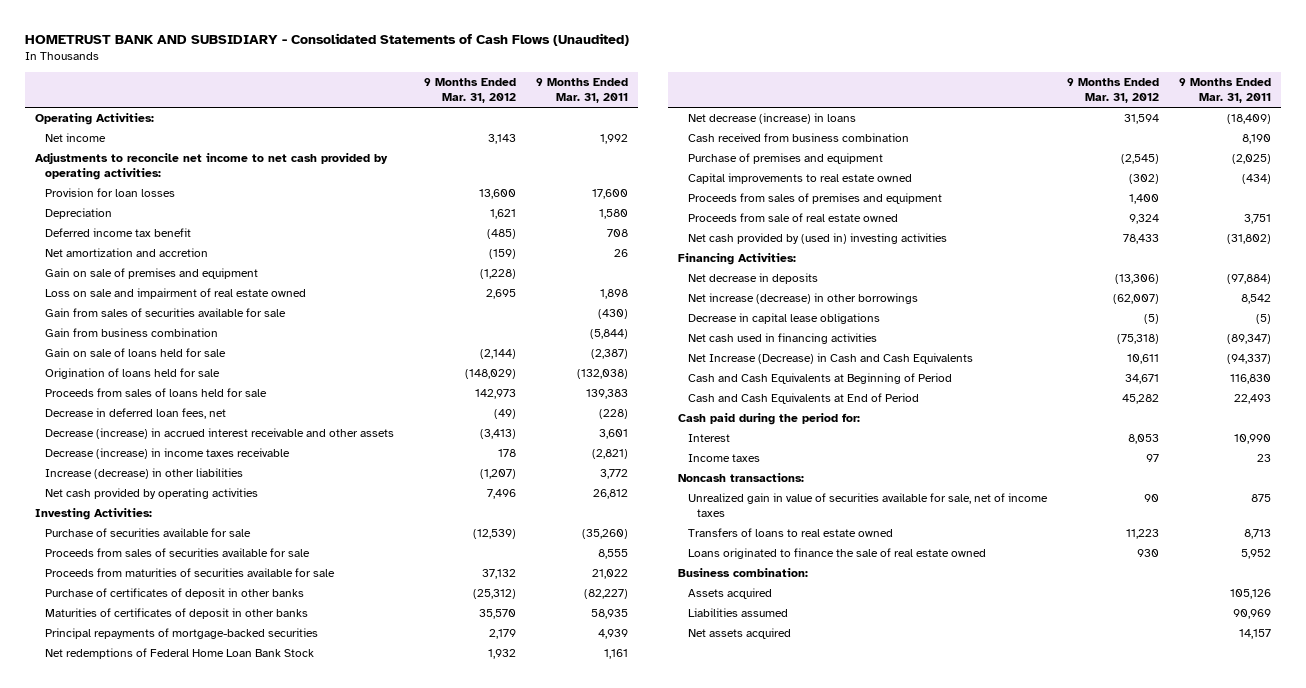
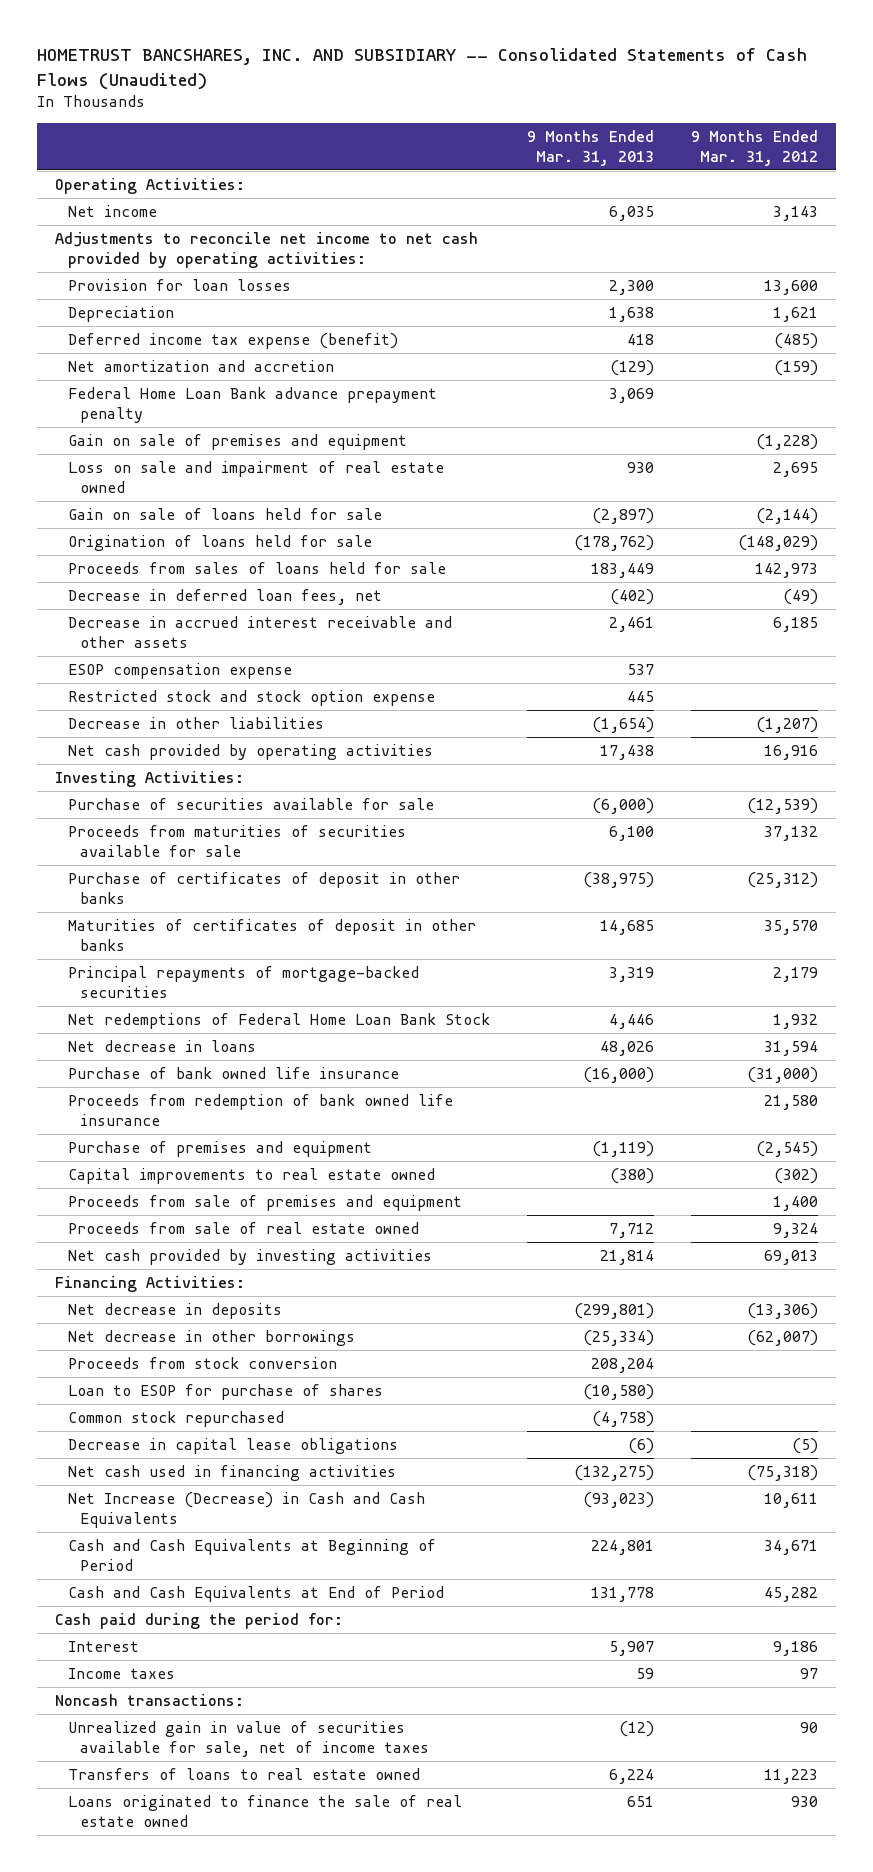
- HOMETRUST BANK AND SUBSIDIARY - Consolidated Statements of Cash Flows (Unaudited)
+ HOMETRUST BANCSHARES, INC. AND SUBSIDIARY -- Consolidated Statements of Cash Flows (Unaudited)
- | 9 Months Ended Mar. 31, 2012 | 9 Months Ended Mar. 31, 2011
+ | 9 Months Ended Mar. 31, 2013 | 9 Months Ended Mar. 31, 2012
- Deferred income tax benefit | (485) | 708
+ Deferred income tax expense (benefit) | 418 | (485)
+ Federal Home Loan Bank advance prepayment penalty | 3,069 |
- Gain from sales of securities available for sale | | (430)
- Gain from business combination | | (5,844)
- Decrease (increase) in accrued interest receivable and other assets | (3,413) | 3,601
- Decrease (increase) in income taxes receivable | 178 | (2,821)
- Increase (decrease) in other liabilities | (1,207) | 3,772
- Net cash provided by operating activities | 7,496 | 26,812
+ Decrease in accrued interest receivable and other assets | 2,461 | 6,185
+ ESOP compensation expense | 537 |
+ Restricted stock and stock option expense | 445 |
+ Decrease in other liabilities | (1,654) | (1,207)
+ Net cash provided by operating activities | 17,438 | 16,916
- Proceeds from sales of securities available for sale | | 8,555
- Net decrease (increase) in loans | 31,594 | (18,409)
- Cash received from business combination | | 8,190
+ Net decrease in loans | 48,026 | 31,594
+ Purchase of bank owned life insurance | (16,000) | (31,000)
+ Proceeds from redemption of bank owned life insurance | | 21,580
- Proceeds from sales of premises and equipment | 1,400 |
+ Proceeds from sale of premises and equipment | | 1,400
- Net cash provided by (used in) investing activities | 78,433 | (31,802)
+ Net cash provided by investing activities | 21,814 | 69,013
- Net increase (decrease) in other borrowings | (62,007) | 8,542
+ Net decrease in other borrowings | (25,334) | (62,007)
+ Proceeds from stock conversion | 208,204 |
+ Loan to ESOP for purchase of shares | (10,580) |
+ Common stock repurchased | (4,758) |
- Interest | 8,053 | 10,990
+ Interest | 5,907 | 9,186
- Business combination:
- Assets acquired | | 105,126
- Liabilities assumed | | 90,969
- Net assets acquired | | 14,157

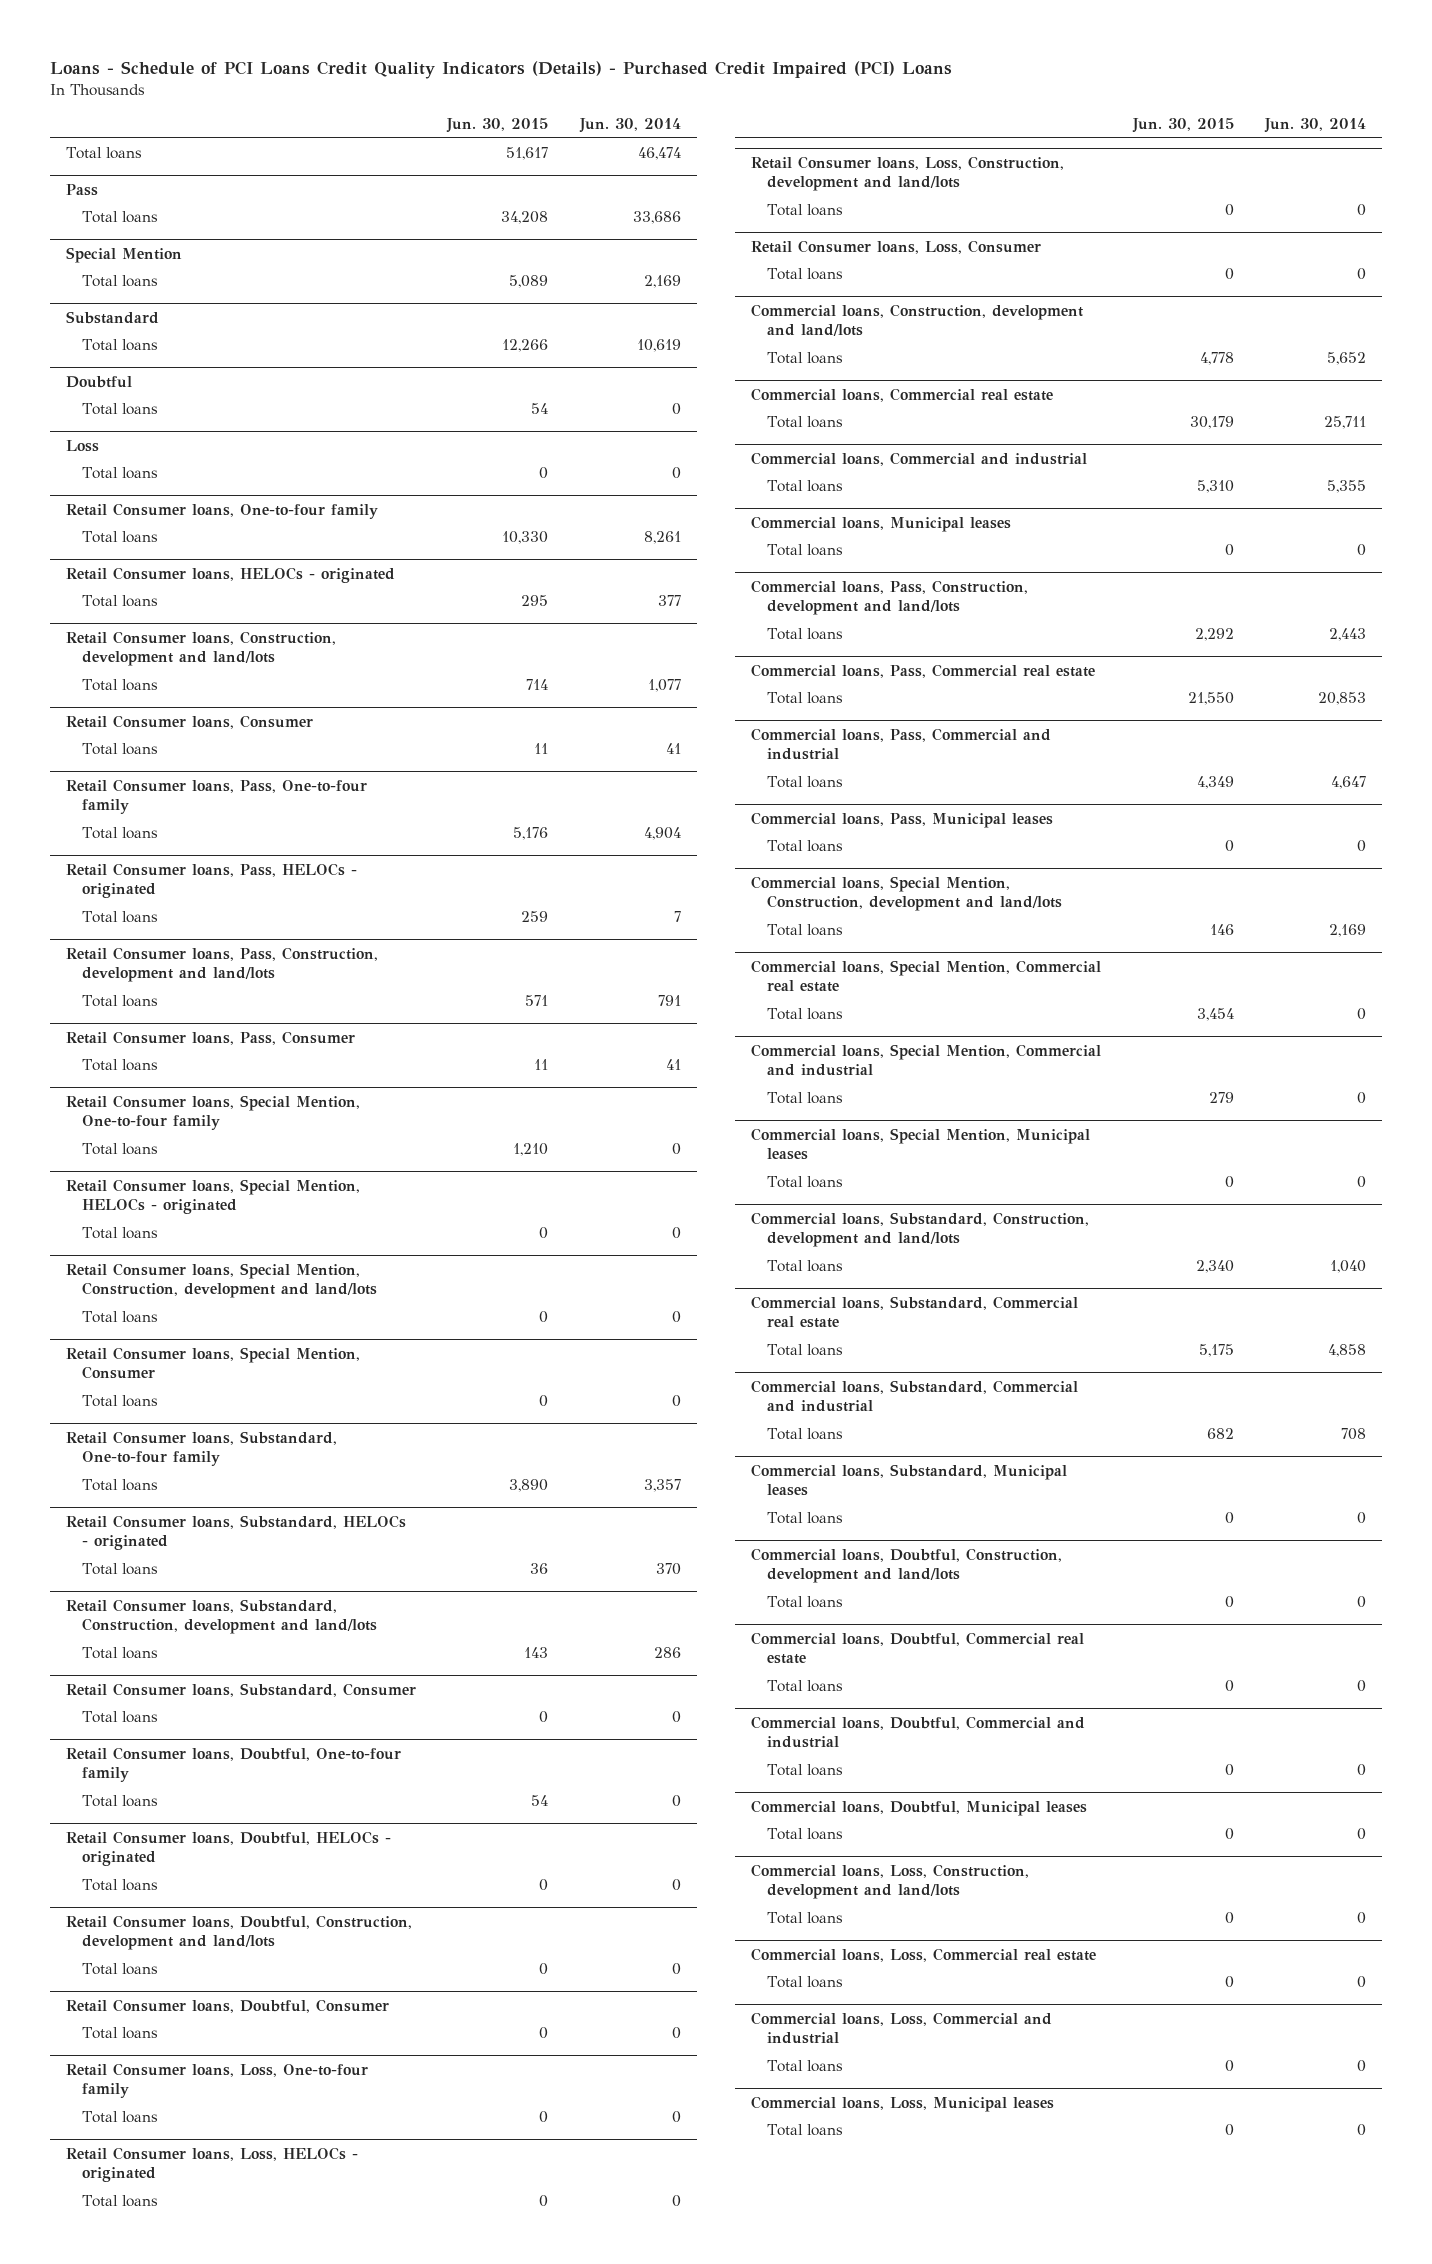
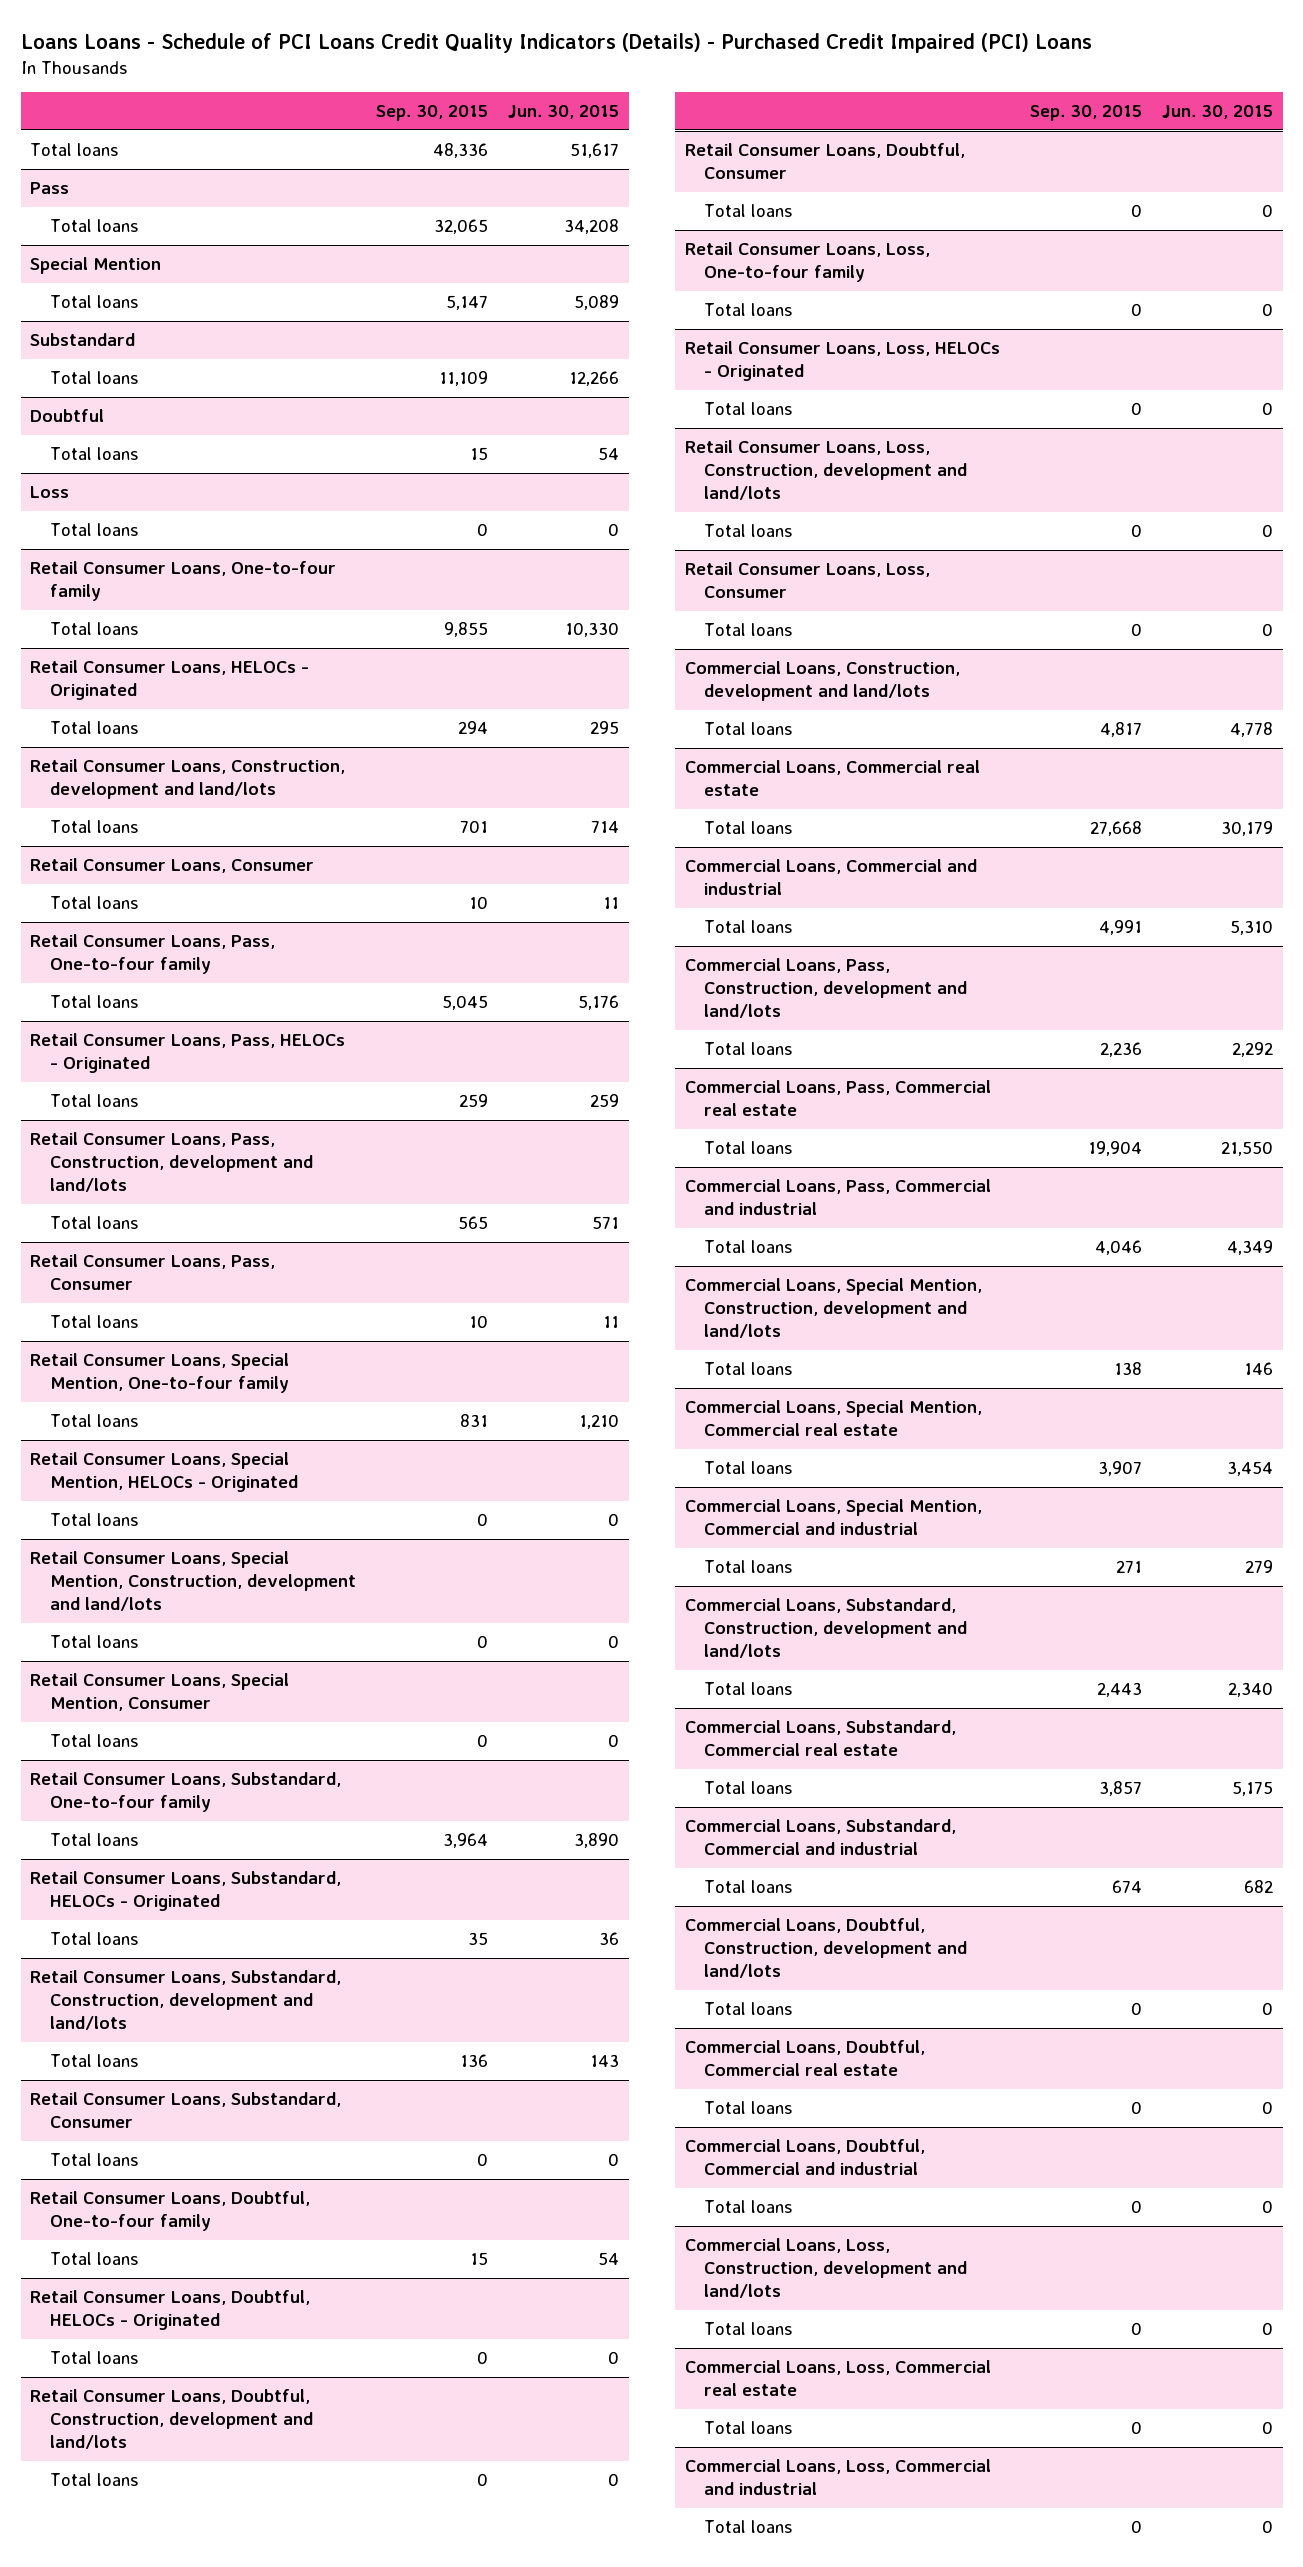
- Loans - Schedule of PCI Loans Credit Quality Indicators (Details) - Purchased Credit Impaired (PCI) Loans
+ Loans Loans - Schedule of PCI Loans Credit Quality Indicators (Details) - Purchased Credit Impaired (PCI) Loans
- | Jun. 30, 2015 | Jun. 30, 2014
+ | Sep. 30, 2015 | Jun. 30, 2015
- Retail Consumer loans, One-to-four family
+ Retail Consumer Loans, One-to-four family
- Retail Consumer loans, HELOCs - originated
+ Retail Consumer Loans, HELOCs - Originated
- Retail Consumer loans, Construction, development and land/lots
+ Retail Consumer Loans, Construction, development and land/lots
- Retail Consumer loans, Consumer
+ Retail Consumer Loans, Consumer
- Retail Consumer loans, Pass, One-to-four family
+ Retail Consumer Loans, Pass, One-to-four family
- Retail Consumer loans, Pass, HELOCs - originated
+ Retail Consumer Loans, Pass, HELOCs - Originated
- Retail Consumer loans, Pass, Construction, development and land/lots
+ Retail Consumer Loans, Pass, Construction, development and land/lots
- Retail Consumer loans, Pass, Consumer
+ Retail Consumer Loans, Pass, Consumer
- Retail Consumer loans, Special Mention, One-to-four family
+ Retail Consumer Loans, Special Mention, One-to-four family
- Retail Consumer loans, Special Mention, HELOCs - originated
+ Retail Consumer Loans, Special Mention, HELOCs - Originated
- Retail Consumer loans, Special Mention, Construction, development and land/lots
+ Retail Consumer Loans, Special Mention, Construction, development and land/lots
- Retail Consumer loans, Special Mention, Consumer
+ Retail Consumer Loans, Special Mention, Consumer
- Retail Consumer loans, Substandard, One-to-four family
+ Retail Consumer Loans, Substandard, One-to-four family
- Retail Consumer loans, Substandard, HELOCs - originated
+ Retail Consumer Loans, Substandard, HELOCs - Originated
- Retail Consumer loans, Substandard, Construction, development and land/lots
+ Retail Consumer Loans, Substandard, Construction, development and land/lots
- Retail Consumer loans, Substandard, Consumer
+ Retail Consumer Loans, Substandard, Consumer
- Retail Consumer loans, Doubtful, One-to-four family
+ Retail Consumer Loans, Doubtful, One-to-four family
- Retail Consumer loans, Doubtful, HELOCs - originated
+ Retail Consumer Loans, Doubtful, HELOCs - Originated
- Retail Consumer loans, Doubtful, Construction, development and land/lots
+ Retail Consumer Loans, Doubtful, Construction, development and land/lots
- Retail Consumer loans, Doubtful, Consumer
+ Retail Consumer Loans, Doubtful, Consumer
- Retail Consumer loans, Loss, One-to-four family
+ Retail Consumer Loans, Loss, One-to-four family
- Retail Consumer loans, Loss, HELOCs - originated
+ Retail Consumer Loans, Loss, HELOCs - Originated
- Retail Consumer loans, Loss, Construction, development and land/lots
+ Retail Consumer Loans, Loss, Construction, development and land/lots
- Retail Consumer loans, Loss, Consumer
+ Retail Consumer Loans, Loss, Consumer
- Commercial loans, Construction, development and land/lots
+ Commercial Loans, Construction, development and land/lots
- Commercial loans, Commercial real estate
+ Commercial Loans, Commercial real estate
- Commercial loans, Commercial and industrial
+ Commercial Loans, Commercial and industrial
- Commercial loans, Municipal leases
- Total loans | 0 | 0
- Commercial loans, Pass, Construction, development and land/lots
+ Commercial Loans, Pass, Construction, development and land/lots
- Commercial loans, Pass, Commercial real estate
+ Commercial Loans, Pass, Commercial real estate
- Commercial loans, Pass, Commercial and industrial
+ Commercial Loans, Pass, Commercial and industrial
- Commercial loans, Pass, Municipal leases
- Total loans | 0 | 0
- Commercial loans, Special Mention, Construction, development and land/lots
+ Commercial Loans, Special Mention, Construction, development and land/lots
- Commercial loans, Special Mention, Commercial real estate
+ Commercial Loans, Special Mention, Commercial real estate
- Commercial loans, Special Mention, Commercial and industrial
+ Commercial Loans, Special Mention, Commercial and industrial
- Commercial loans, Special Mention, Municipal leases
- Total loans | 0 | 0
- Commercial loans, Substandard, Construction, development and land/lots
+ Commercial Loans, Substandard, Construction, development and land/lots
- Commercial loans, Substandard, Commercial real estate
+ Commercial Loans, Substandard, Commercial real estate
- Commercial loans, Substandard, Commercial and industrial
+ Commercial Loans, Substandard, Commercial and industrial
- Commercial loans, Substandard, Municipal leases
- Total loans | 0 | 0
- Commercial loans, Doubtful, Construction, development and land/lots
- Total loans | 0 | 0
- Commercial loans, Doubtful, Commercial real estate
- Total loans | 0 | 0
- Commercial loans, Doubtful, Commercial and industrial
+ Commercial Loans, Doubtful, Construction, development and land/lots
- Commercial loans, Doubtful, Municipal leases
+ Commercial Loans, Doubtful, Commercial real estate
- Commercial loans, Loss, Construction, development and land/lots
+ Commercial Loans, Doubtful, Commercial and industrial
- Commercial loans, Loss, Commercial real estate
+ Commercial Loans, Loss, Construction, development and land/lots
- Commercial loans, Loss, Commercial and industrial
+ Commercial Loans, Loss, Commercial real estate
- Commercial loans, Loss, Municipal leases
+ Commercial Loans, Loss, Commercial and industrial

